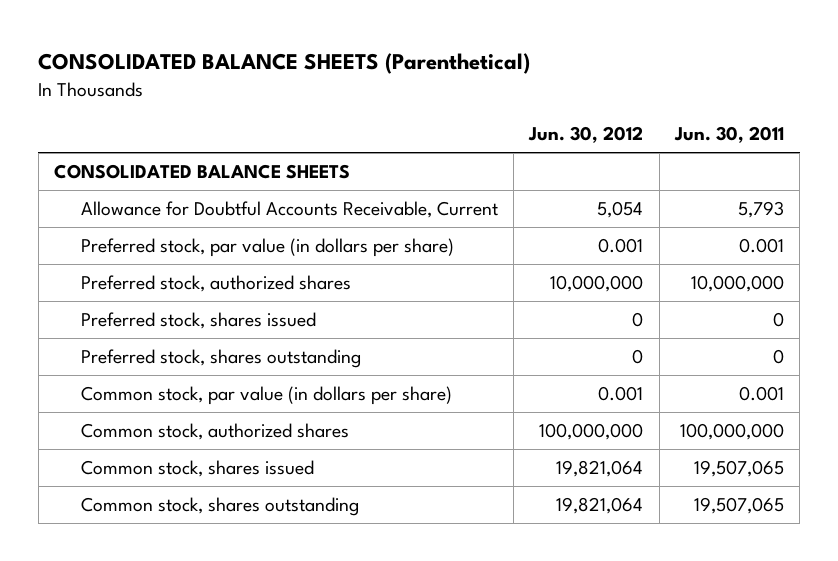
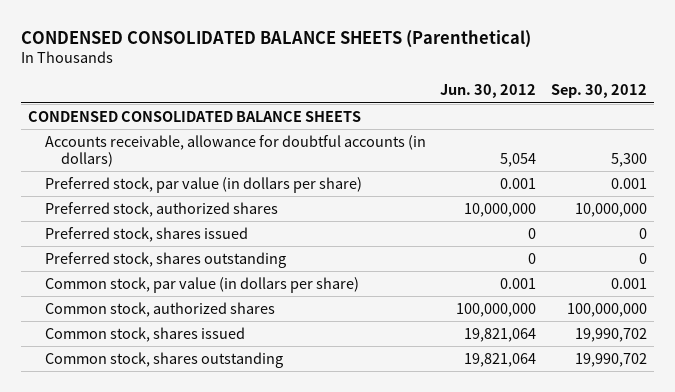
- CONSOLIDATED BALANCE SHEETS (Parenthetical)
+ CONDENSED CONSOLIDATED BALANCE SHEETS (Parenthetical)
- | Jun. 30, 2012 | Jun. 30, 2011
+ | Jun. 30, 2012 | Sep. 30, 2012
- CONSOLIDATED BALANCE SHEETS
- Allowance for Doubtful Accounts Receivable, Current | 5,054 | 5,793
+ CONDENSED CONSOLIDATED BALANCE SHEETS
+ Accounts receivable, allowance for doubtful accounts (in dollars) | 5,054 | 5,300

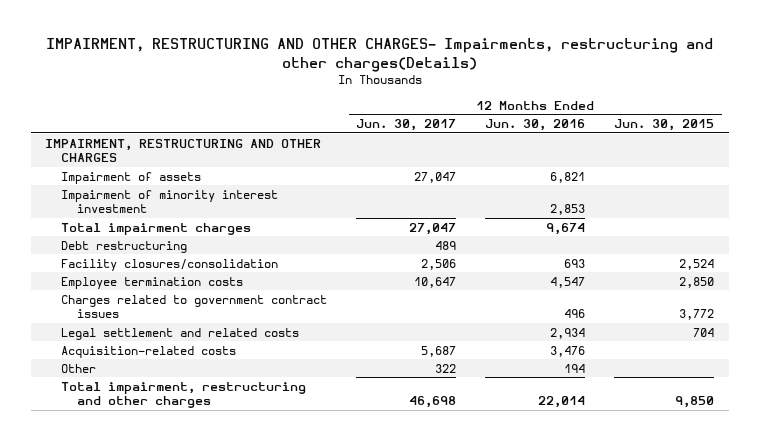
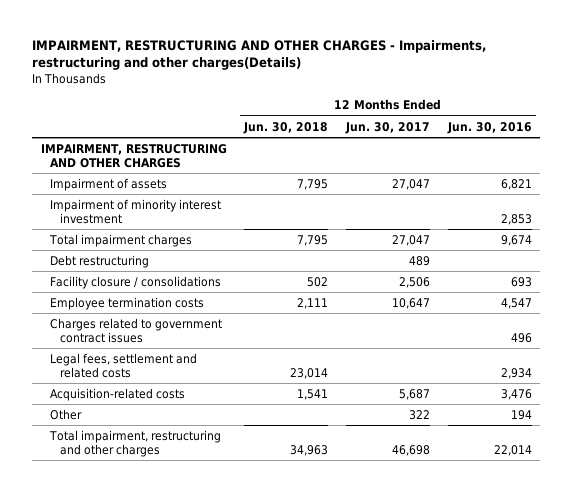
- IMPAIRMENT, RESTRUCTURING AND OTHER CHARGES- Impairments, restructuring and other charges(Details)
+ IMPAIRMENT, RESTRUCTURING AND OTHER CHARGES - Impairments, restructuring and other charges(Details)
- | 12 Months Ended Jun. 30, 2017 | 12 Months Ended Jun. 30, 2016 | 12 Months Ended Jun. 30, 2015
+ | 12 Months Ended Jun. 30, 2018 | 12 Months Ended Jun. 30, 2017 | 12 Months Ended Jun. 30, 2016
- Facility closures/consolidation | 2,506 | 693 | 2,524
+ Facility closure / consolidations | 502 | 2,506 | 693
- Legal settlement and related costs | | 2,934 | 704
+ Legal fees, settlement and related costs | 23,014 | | 2,934

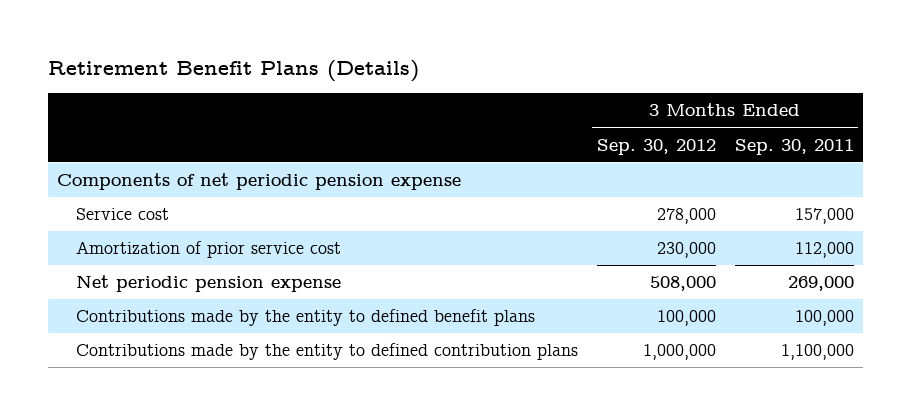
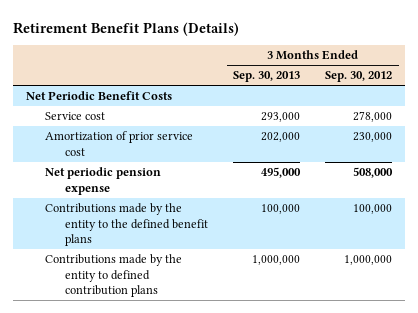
- | 3 Months Ended Sep. 30, 2012 | 3 Months Ended Sep. 30, 2011
+ | 3 Months Ended Sep. 30, 2013 | 3 Months Ended Sep. 30, 2012
- Components of net periodic pension expense
+ Net Periodic Benefit Costs
- Contributions made by the entity to defined benefit plans | 100,000 | 100,000
+ Contributions made by the entity to the defined benefit plans | 100,000 | 100,000

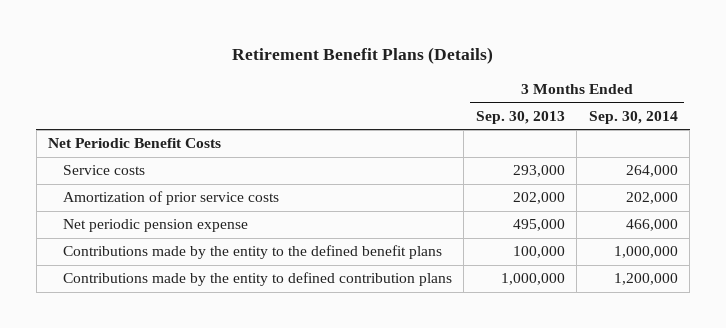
- | 3 Months Ended Sep. 30, 2013 | 3 Months Ended Sep. 30, 2012
+ | 3 Months Ended Sep. 30, 2013 | 3 Months Ended Sep. 30, 2014
- Service cost | 293,000 | 278,000
- Amortization of prior service cost | 202,000 | 230,000
+ Service costs | 293,000 | 264,000
+ Amortization of prior service costs | 202,000 | 202,000

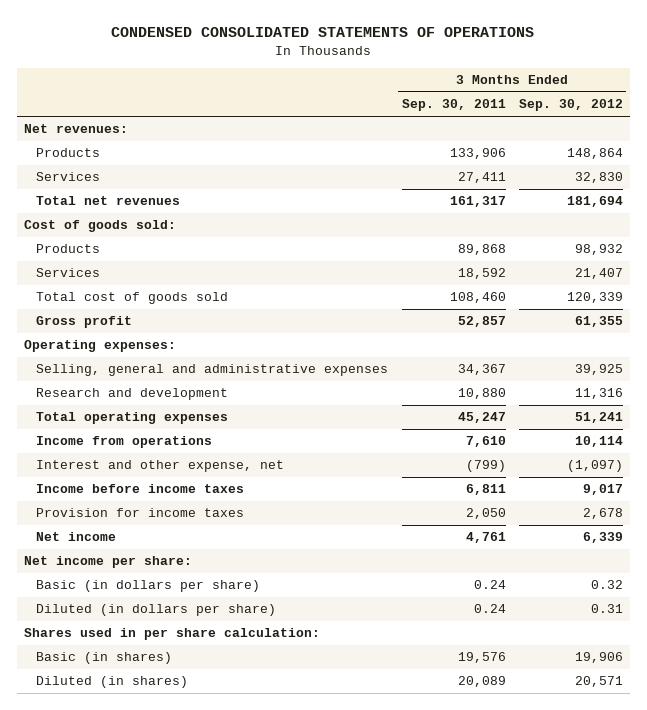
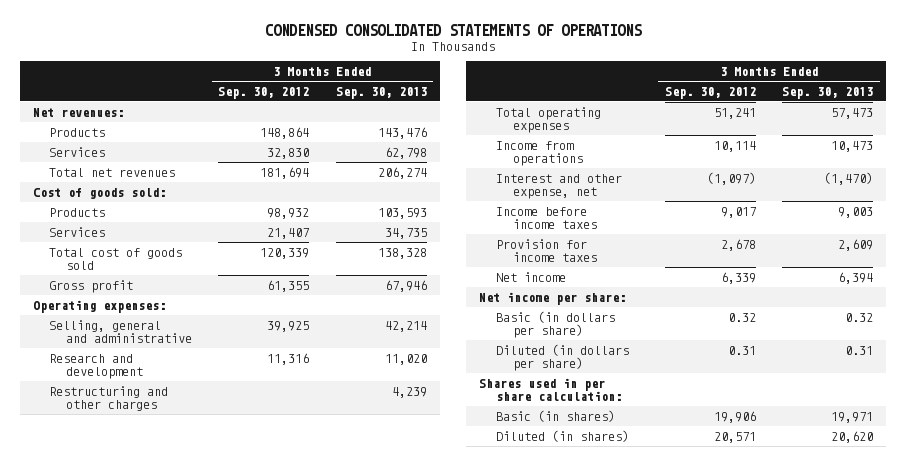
- | 3 Months Ended Sep. 30, 2011 | 3 Months Ended Sep. 30, 2012
+ | 3 Months Ended Sep. 30, 2012 | 3 Months Ended Sep. 30, 2013
- Selling, general and administrative expenses | 34,367 | 39,925
+ Selling, general and administrative | 39,925 | 42,214
+ Restructuring and other charges | | 4,239

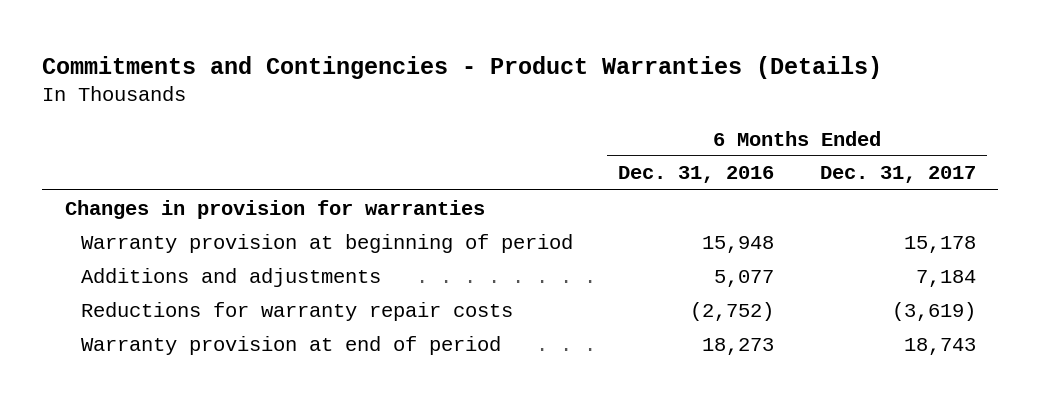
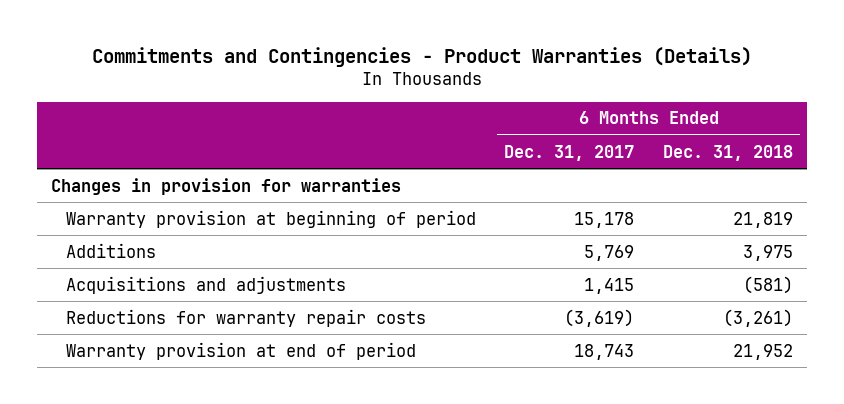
- | 6 Months Ended Dec. 31, 2016 | 6 Months Ended Dec. 31, 2017
+ | 6 Months Ended Dec. 31, 2017 | 6 Months Ended Dec. 31, 2018
- Additions and adjustments | 5,077 | 7,184
+ Additions | 5,769 | 3,975
+ Acquisitions and adjustments | 1,415 | (581)

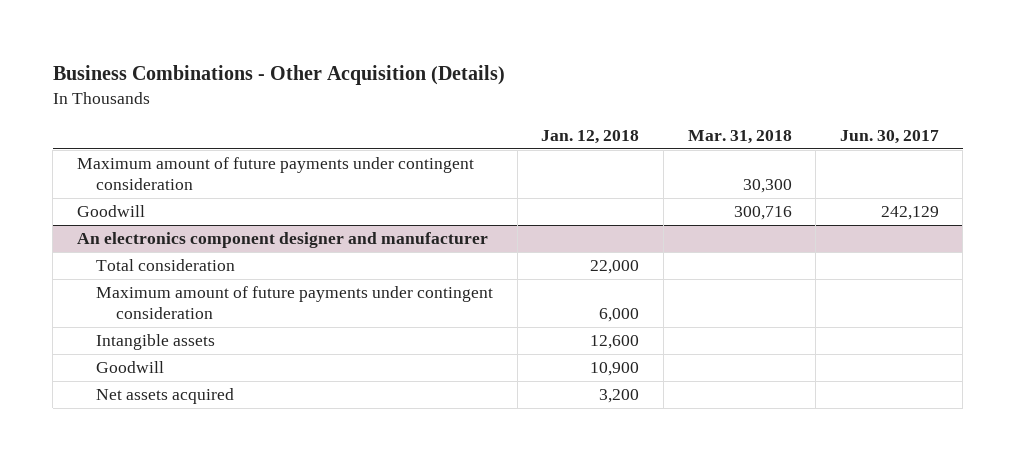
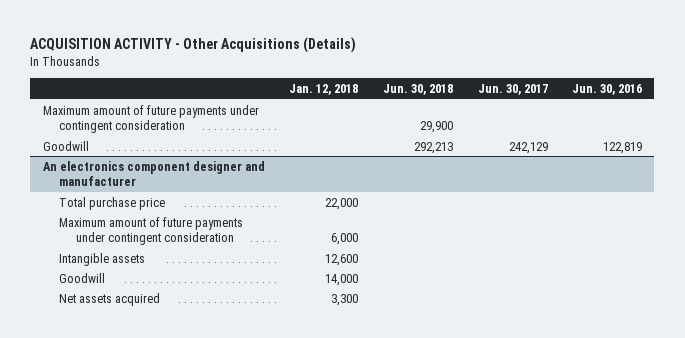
- Business Combinations - Other Acquisition (Details)
+ ACQUISITION ACTIVITY - Other Acquisitions (Details)
- | Jan. 12, 2018 | Mar. 31, 2018 | Jun. 30, 2017
+ | Jan. 12, 2018 | Jun. 30, 2018 | Jun. 30, 2017 | Jun. 30, 2016
@ An electronics component designer and manufacturer
- Total consideration | 22,000 | |
+ Total purchase price | 22,000 | | |
- Goodwill | 10,900 | |
- Net assets acquired | 3,200 | |
+ Goodwill | 14,000 | | |
+ Net assets acquired | 3,300 | | |

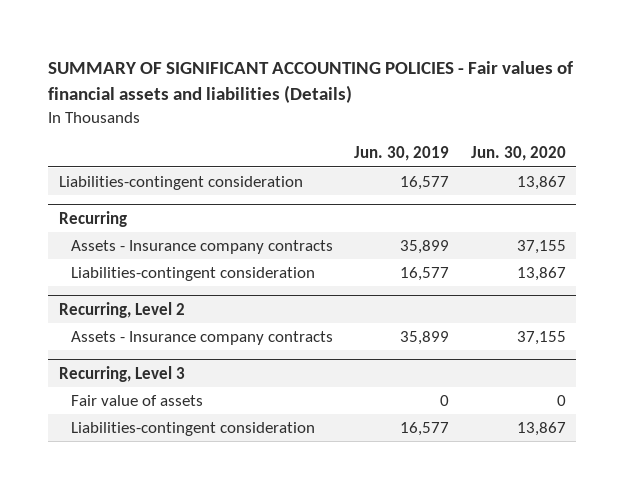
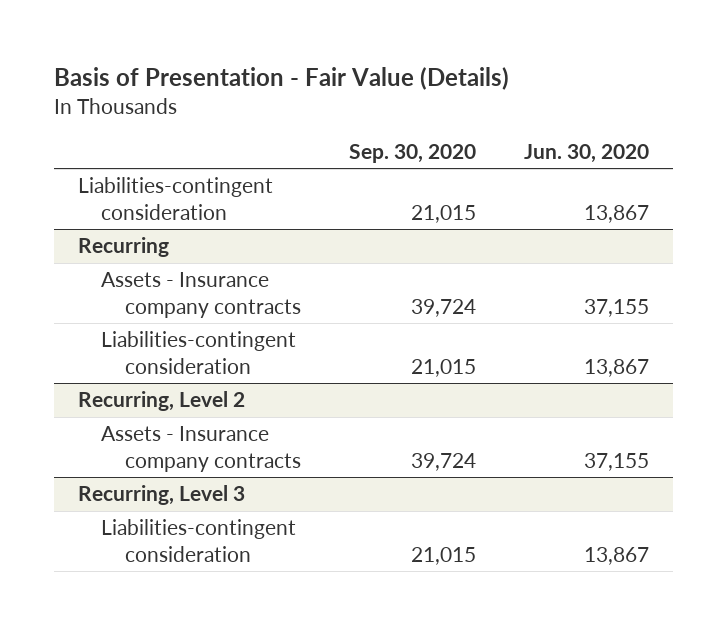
- SUMMARY OF SIGNIFICANT ACCOUNTING POLICIES - Fair values of financial assets and liabilities (Details)
+ Basis of Presentation - Fair Value (Details)
- | Jun. 30, 2019 | Jun. 30, 2020
+ | Sep. 30, 2020 | Jun. 30, 2020
@ Recurring, Level 3
- Fair value of assets | 0 | 0

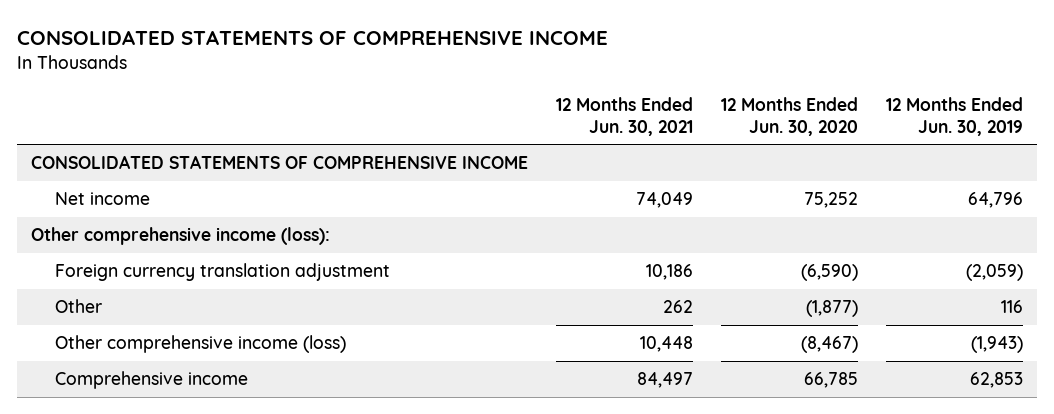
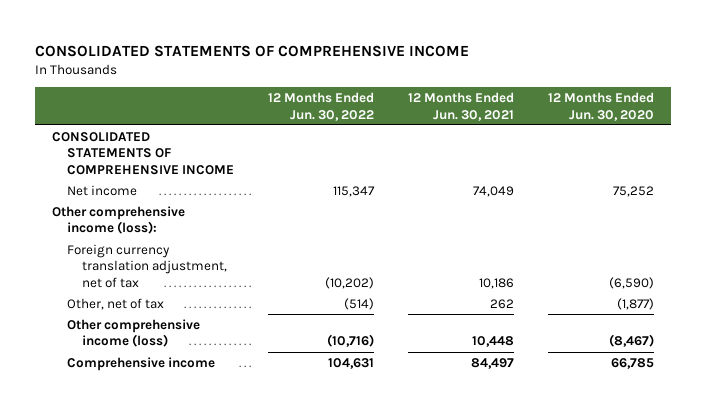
- | 12 Months Ended Jun. 30, 2021 | 12 Months Ended Jun. 30, 2020 | 12 Months Ended Jun. 30, 2019
+ | 12 Months Ended Jun. 30, 2022 | 12 Months Ended Jun. 30, 2021 | 12 Months Ended Jun. 30, 2020
- Foreign currency translation adjustment | 10,186 | (6,590) | (2,059)
- Other | 262 | (1,877) | 116
+ Foreign currency translation adjustment, net of tax | (10,202) | 10,186 | (6,590)
+ Other, net of tax | (514) | 262 | (1,877)

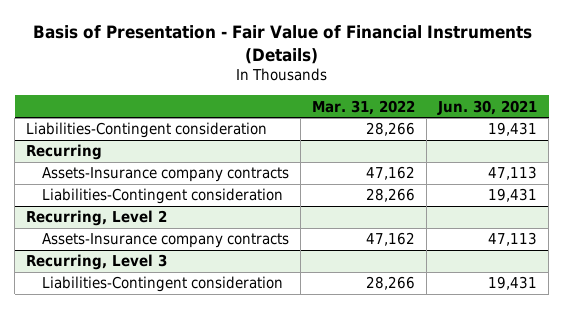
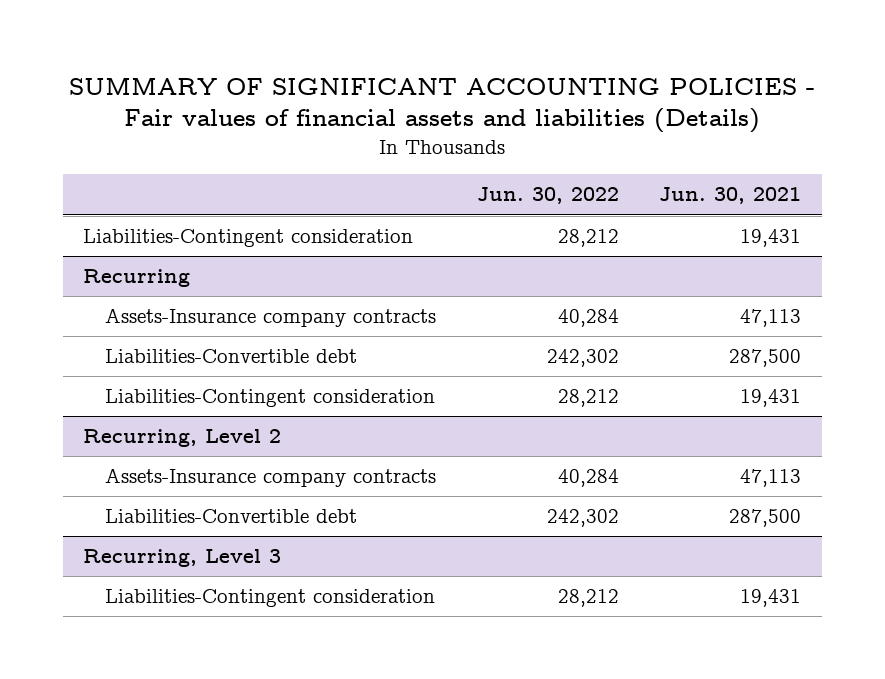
- Basis of Presentation - Fair Value of Financial Instruments (Details)
+ SUMMARY OF SIGNIFICANT ACCOUNTING POLICIES - Fair values of financial assets and liabilities (Details)
- | Mar. 31, 2022 | Jun. 30, 2021
+ | Jun. 30, 2022 | Jun. 30, 2021
@ Recurring
+ Liabilities-Convertible debt | 242,302 | 287,500
@ Recurring, Level 2
+ Liabilities-Convertible debt | 242,302 | 287,500

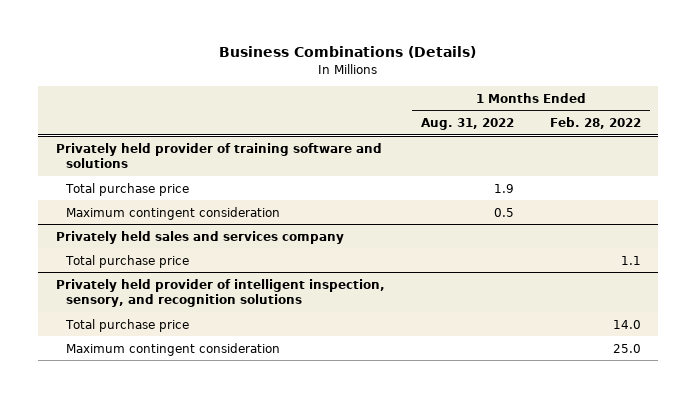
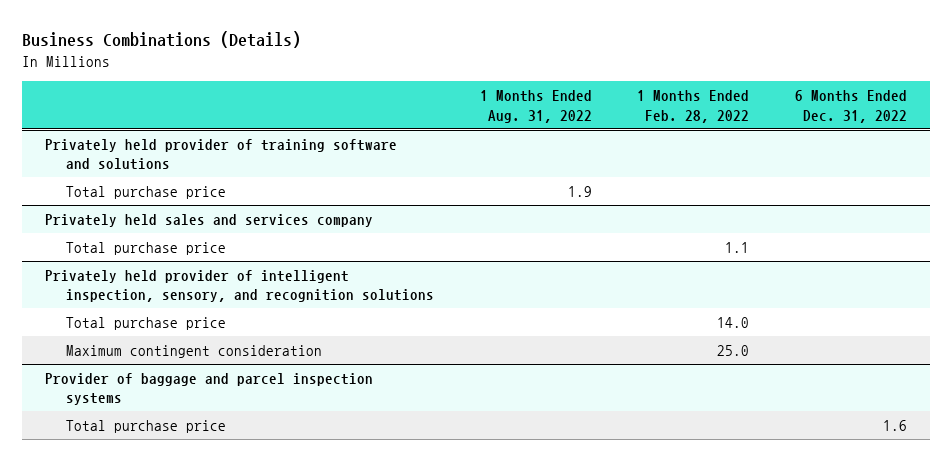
- | 1 Months Ended Aug. 31, 2022 | 1 Months Ended Feb. 28, 2022
+ | 1 Months Ended Aug. 31, 2022 | 1 Months Ended Feb. 28, 2022 | 6 Months Ended Dec. 31, 2022
@ Privately held provider of training software and solutions
- Maximum contingent consideration | 0.5 |
+ Provider of baggage and parcel inspection systems
+ Total purchase price | | | 1.6

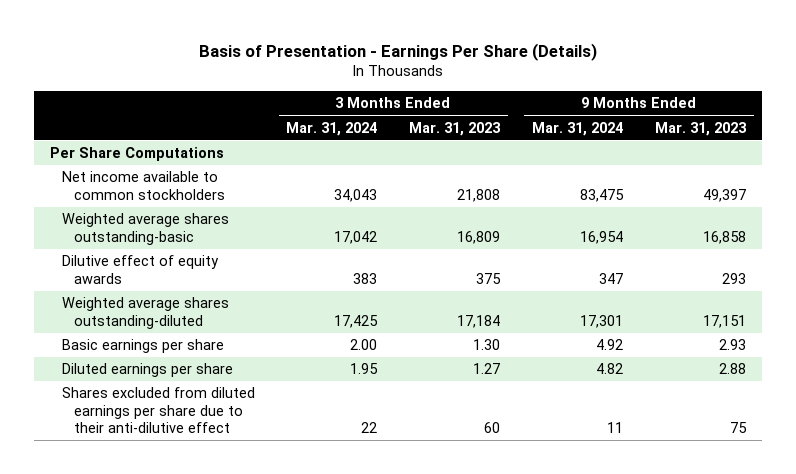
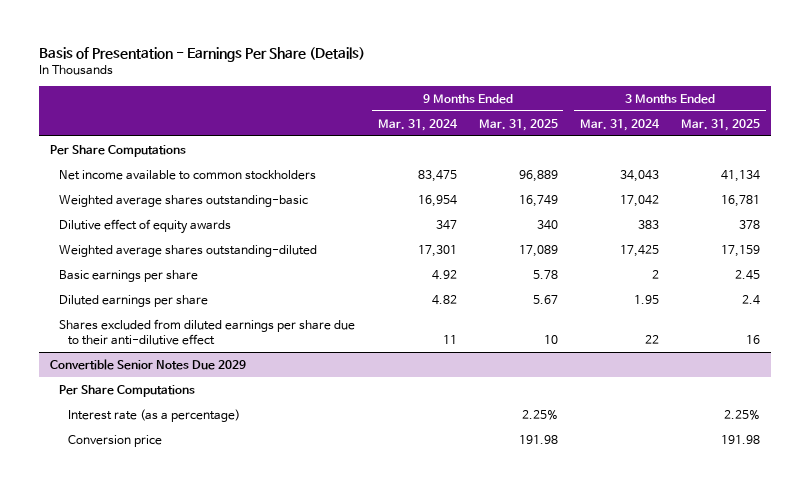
- | 3 Months Ended Mar. 31, 2024 | 3 Months Ended Mar. 31, 2023 | 9 Months Ended Mar. 31, 2024 | 9 Months Ended Mar. 31, 2023
+ | 9 Months Ended Mar. 31, 2024 | 9 Months Ended Mar. 31, 2025 | 3 Months Ended Mar. 31, 2024 | 3 Months Ended Mar. 31, 2025
- Basic earnings per share | 2.00 | 1.30 | 4.92 | 2.93
+ Basic earnings per share | 4.92 | 5.78 | 2 | 2.45
+ Convertible Senior Notes Due 2029
+ Per Share Computations
+ Interest rate (as a percentage) | | 2.25% | | 2.25%
+ Conversion price | | 191.98 | | 191.98

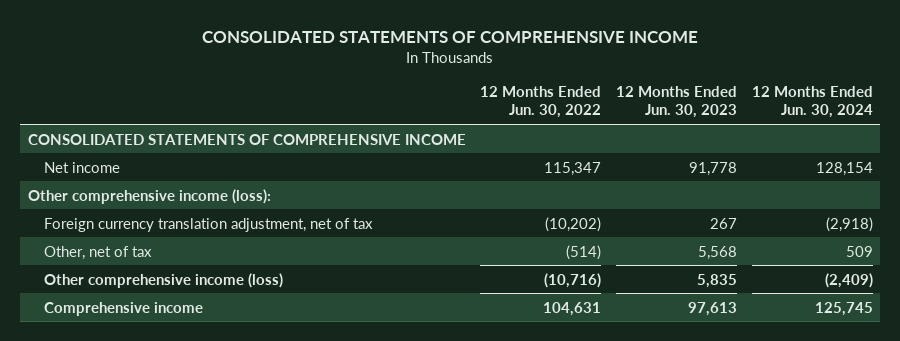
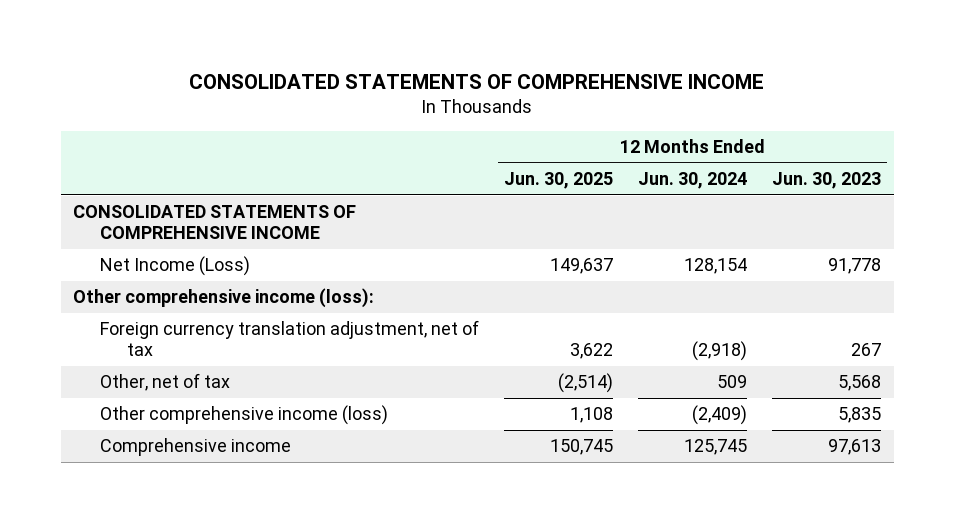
- | 12 Months Ended Jun. 30, 2022 | 12 Months Ended Jun. 30, 2023 | 12 Months Ended Jun. 30, 2024
+ | 12 Months Ended Jun. 30, 2025 | 12 Months Ended Jun. 30, 2024 | 12 Months Ended Jun. 30, 2023
- Net income | 115,347 | 91,778 | 128,154
+ Net Income (Loss) | 149,637 | 128,154 | 91,778

